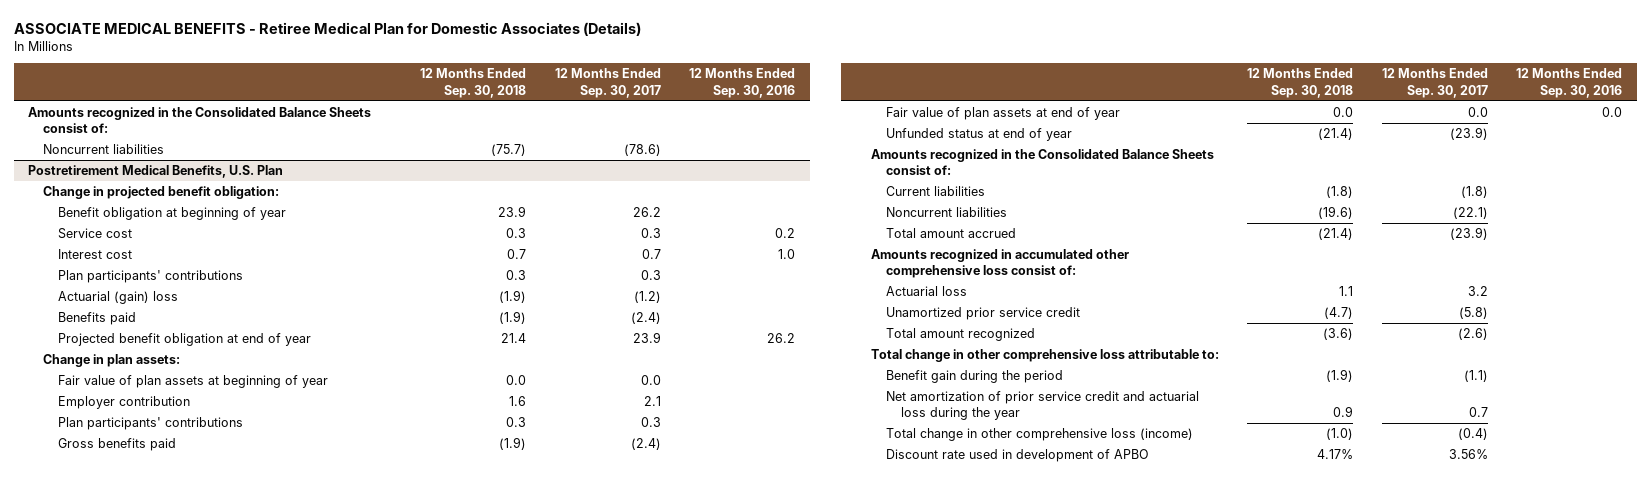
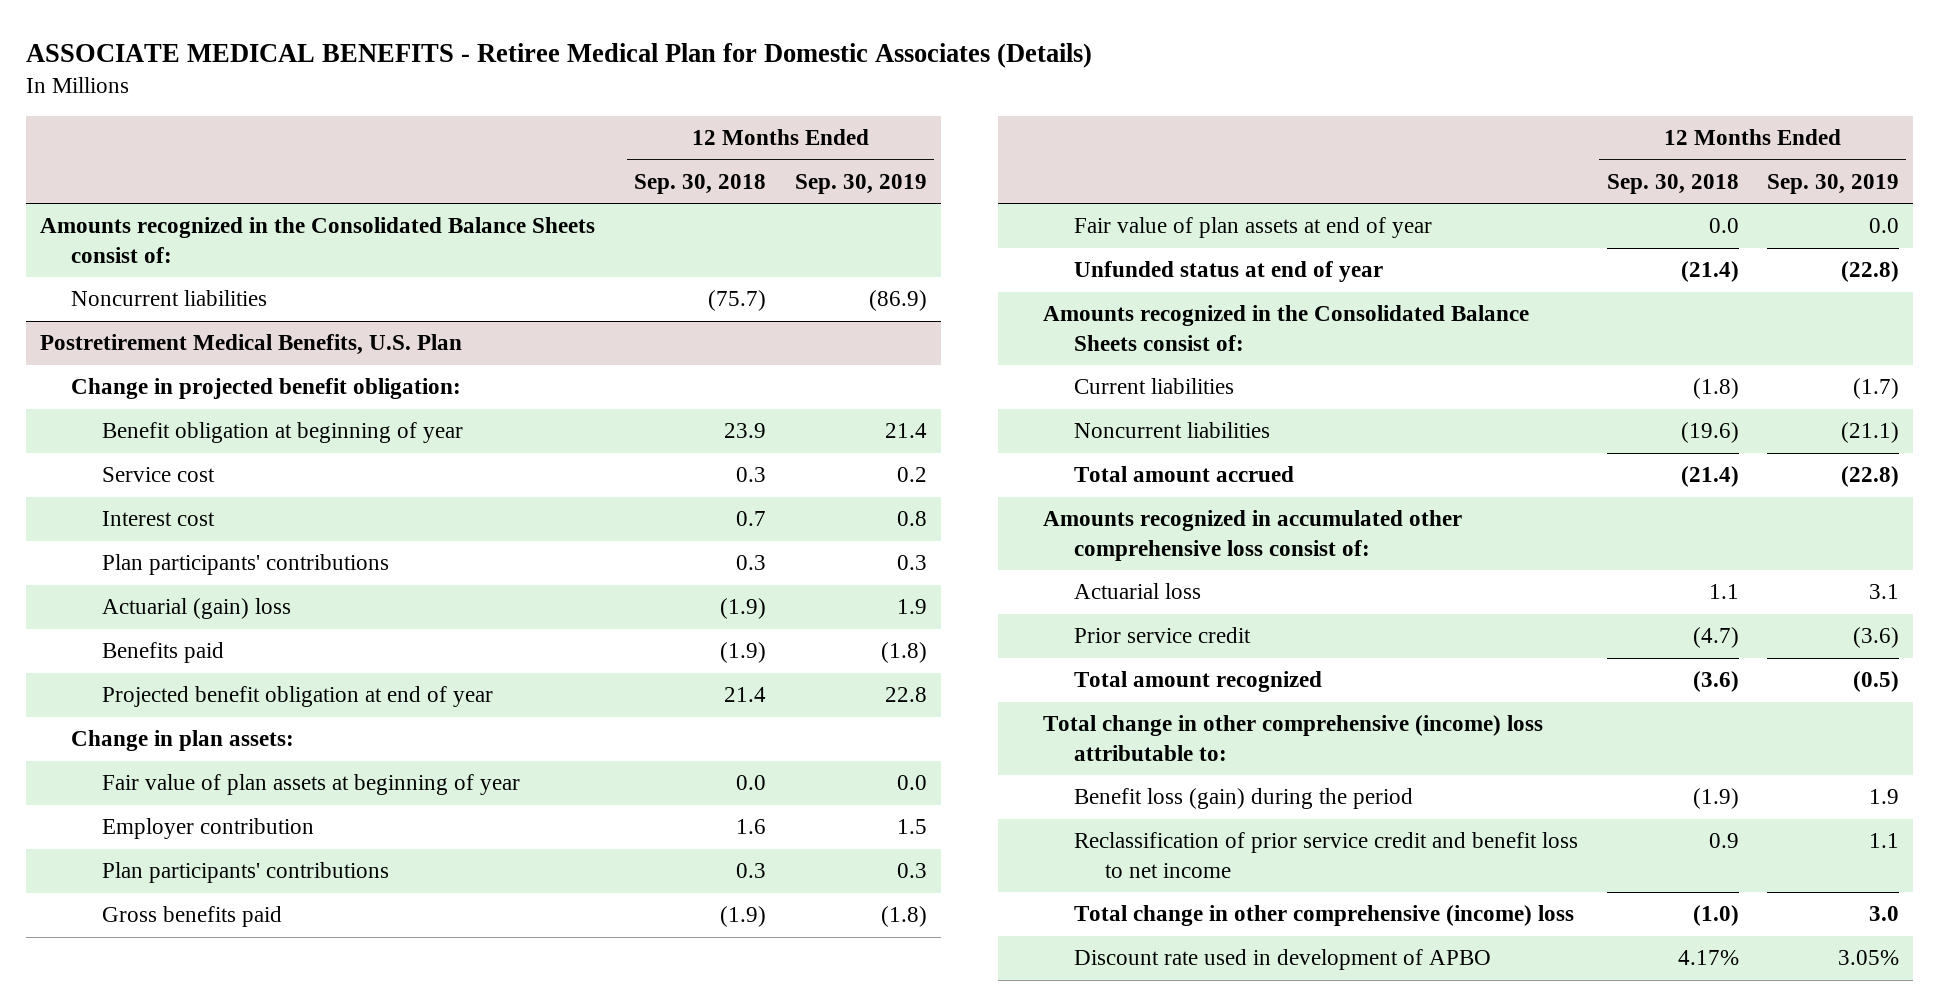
- | 12 Months Ended Sep. 30, 2018 | 12 Months Ended Sep. 30, 2017 | 12 Months Ended Sep. 30, 2016
+ | 12 Months Ended Sep. 30, 2018 | 12 Months Ended Sep. 30, 2019
@ Postretirement Medical Benefits, U.S. Plan
- Unamortized prior service credit | (4.7) | (5.8) |
+ Prior service credit | (4.7) | (3.6)
- Total change in other comprehensive loss attributable to:
- Benefit gain during the period | (1.9) | (1.1) |
- Net amortization of prior service credit and actuarial loss during the year | 0.9 | 0.7 |
- Total change in other comprehensive loss (income) | (1.0) | (0.4) |
+ Total change in other comprehensive (income) loss attributable to:
+ Benefit loss (gain) during the period | (1.9) | 1.9
+ Reclassification of prior service credit and benefit loss to net income | 0.9 | 1.1
+ Total change in other comprehensive (income) loss | (1.0) | 3.0

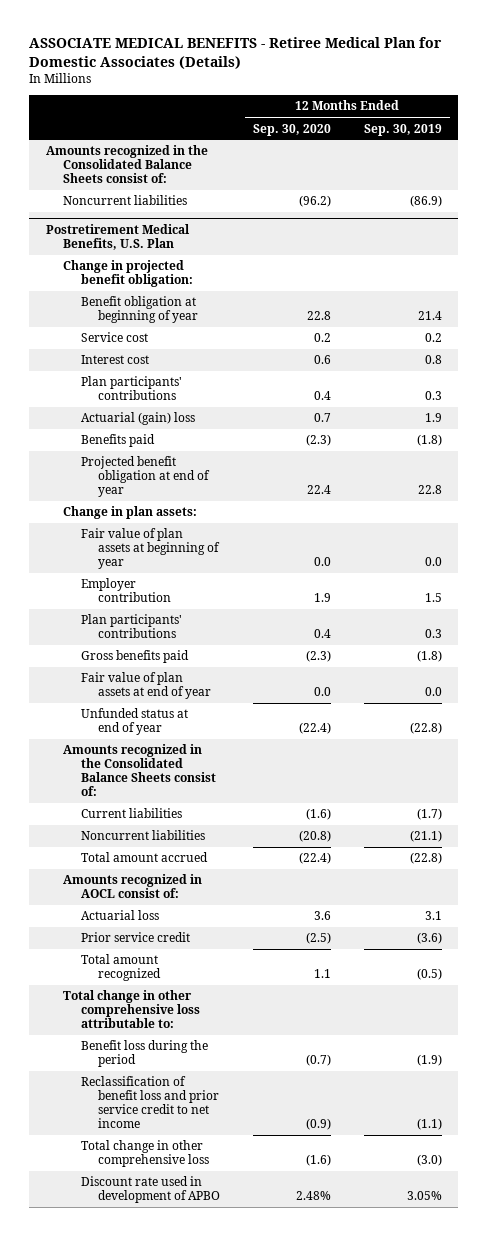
- | 12 Months Ended Sep. 30, 2018 | 12 Months Ended Sep. 30, 2019
+ | 12 Months Ended Sep. 30, 2020 | 12 Months Ended Sep. 30, 2019
@ Postretirement Medical Benefits, U.S. Plan
- Amounts recognized in accumulated other comprehensive loss consist of:
+ Amounts recognized in AOCL consist of:
- Total change in other comprehensive (income) loss attributable to:
- Benefit loss (gain) during the period | (1.9) | 1.9
- Reclassification of prior service credit and benefit loss to net income | 0.9 | 1.1
- Total change in other comprehensive (income) loss | (1.0) | 3.0
+ Total change in other comprehensive loss attributable to:
+ Benefit loss during the period | (0.7) | (1.9)
+ Reclassification of benefit loss and prior service credit to net income | (0.9) | (1.1)
+ Total change in other comprehensive loss | (1.6) | (3.0)

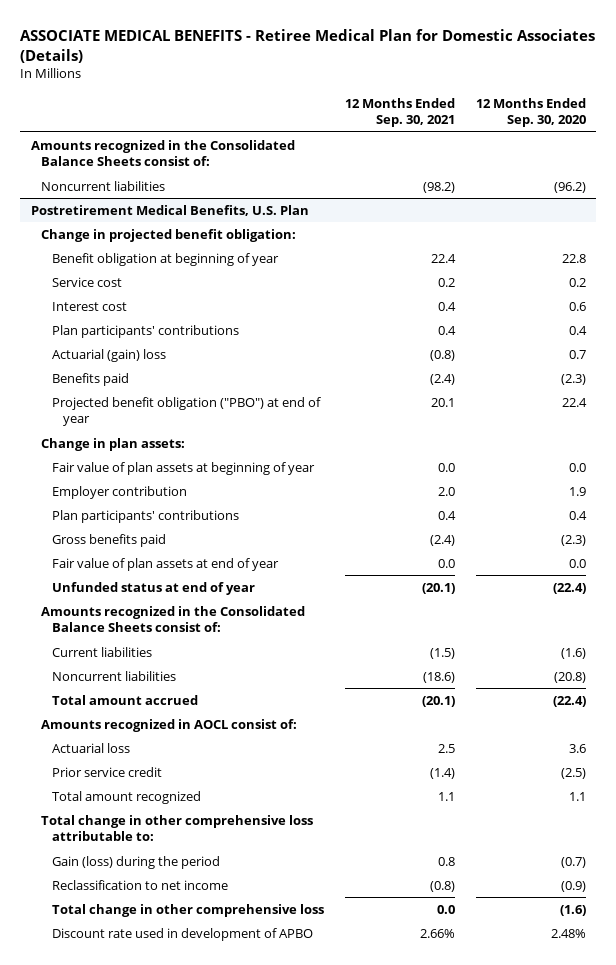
- | 12 Months Ended Sep. 30, 2020 | 12 Months Ended Sep. 30, 2019
+ | 12 Months Ended Sep. 30, 2021 | 12 Months Ended Sep. 30, 2020
@ Postretirement Medical Benefits, U.S. Plan
- Projected benefit obligation at end of year | 22.4 | 22.8
+ Projected benefit obligation ("PBO") at end of year | 20.1 | 22.4
- Benefit loss during the period | (0.7) | (1.9)
- Reclassification of benefit loss and prior service credit to net income | (0.9) | (1.1)
+ Gain (loss) during the period | 0.8 | (0.7)
+ Reclassification to net income | (0.8) | (0.9)

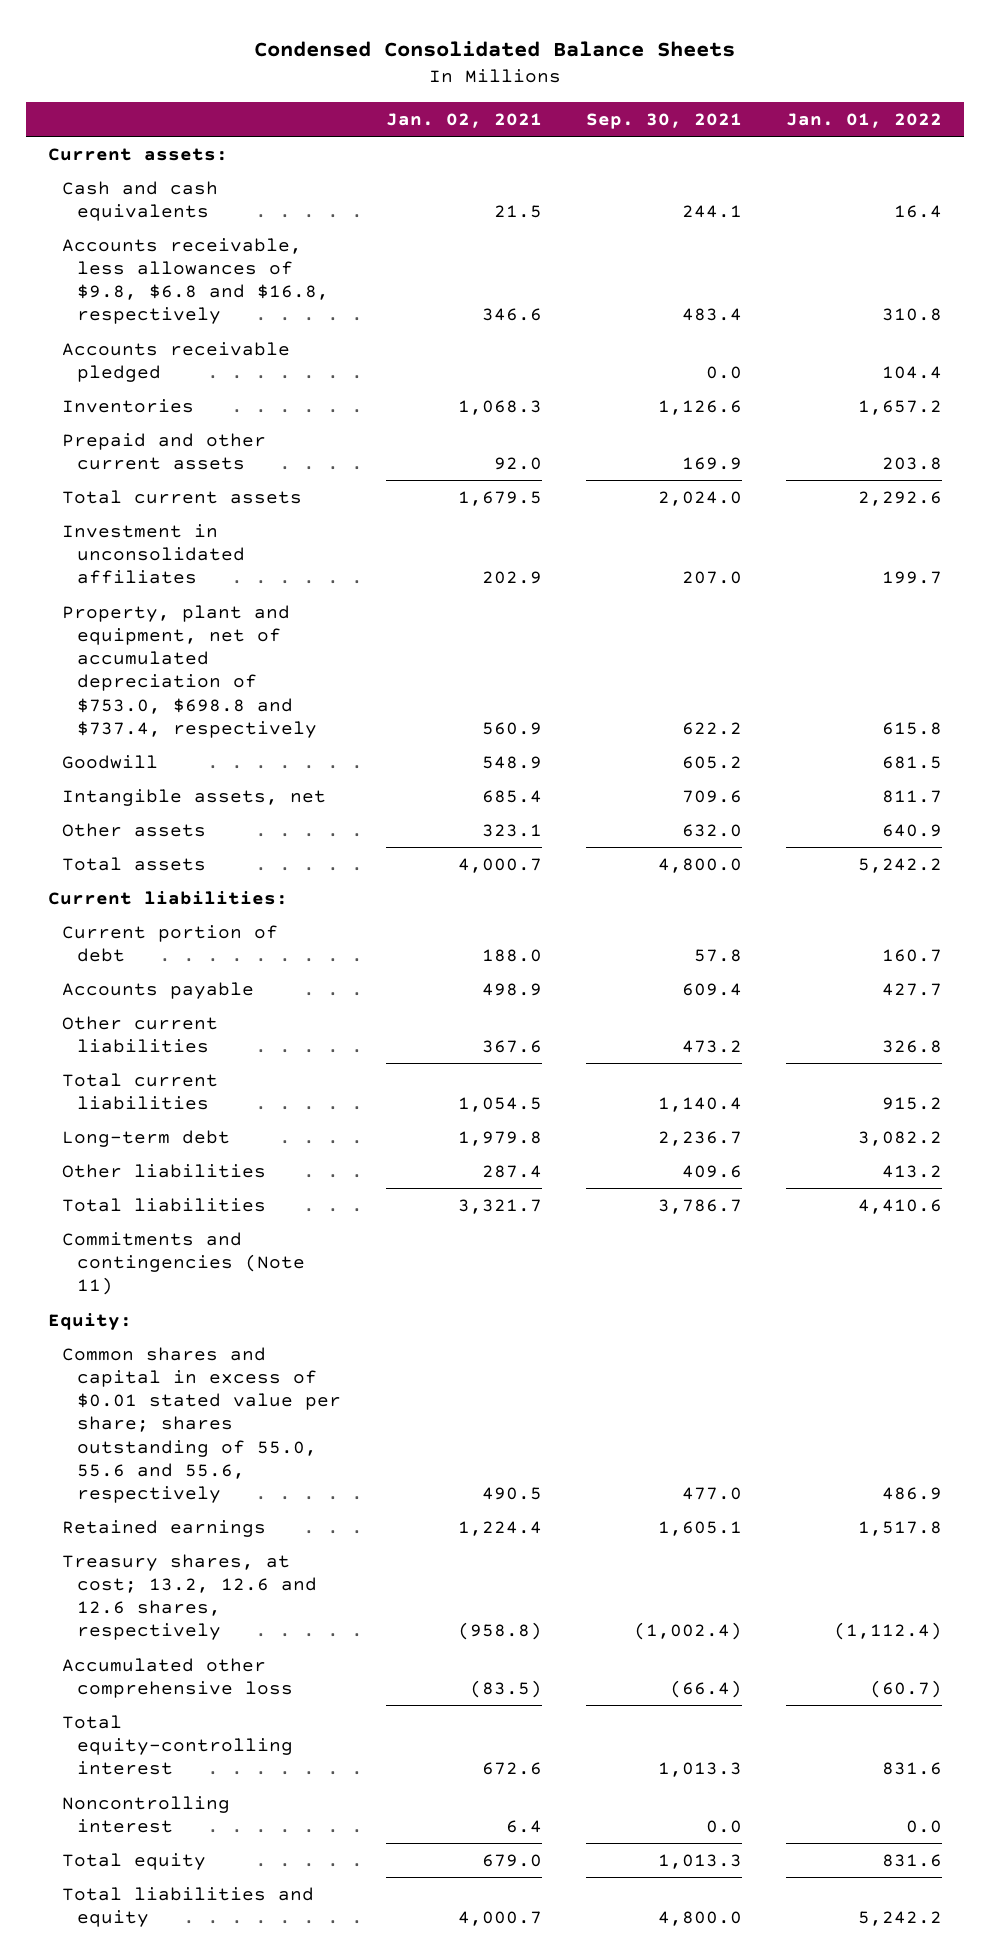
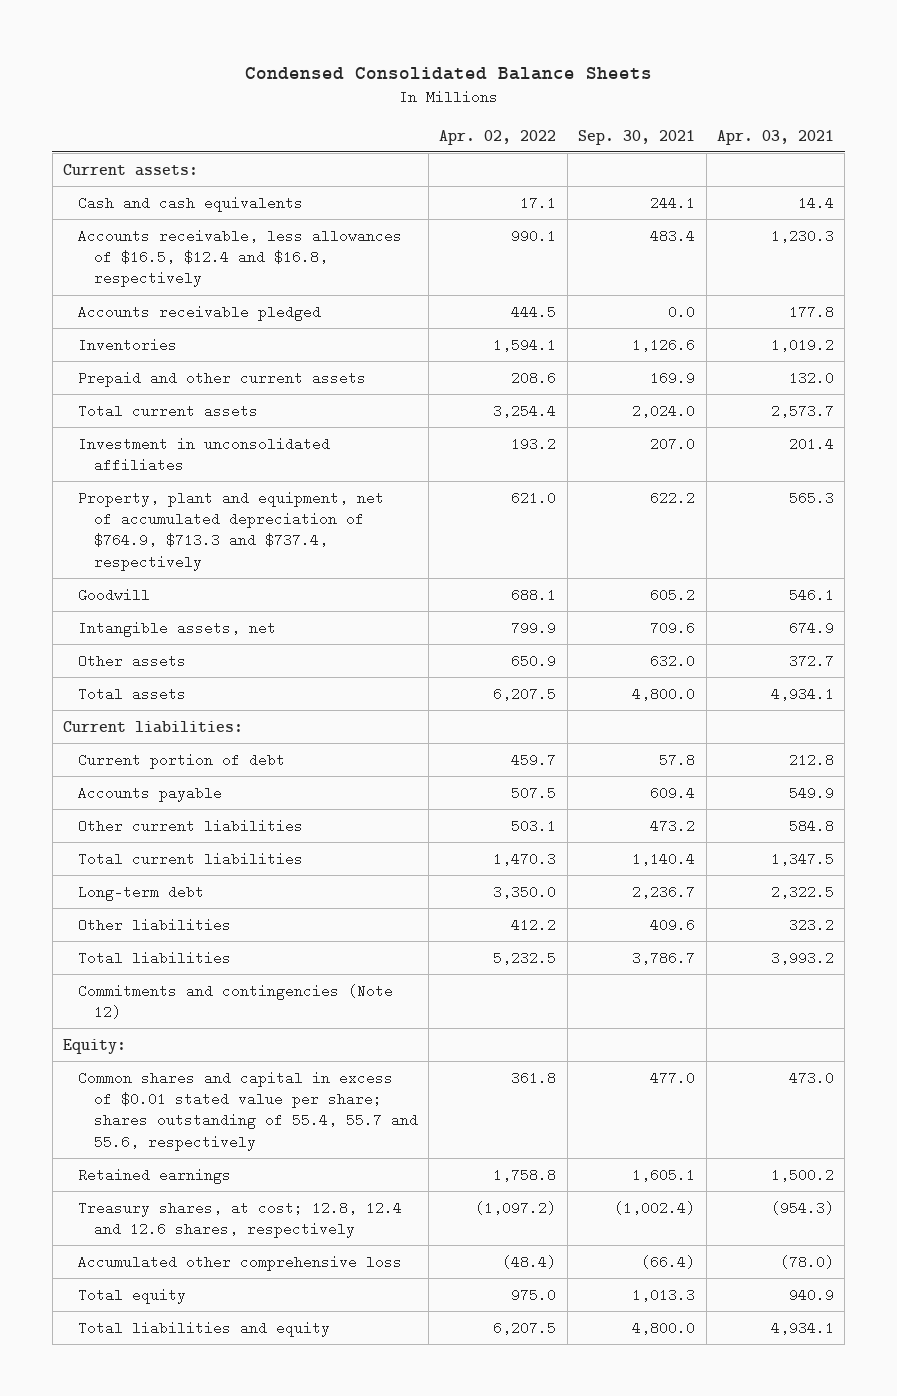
- | Jan. 02, 2021 | Sep. 30, 2021 | Jan. 01, 2022
+ | Apr. 02, 2022 | Sep. 30, 2021 | Apr. 03, 2021
- Accounts receivable, less allowances of $9.8, $6.8 and $16.8, respectively | 346.6 | 483.4 | 310.8
+ Accounts receivable, less allowances of $16.5, $12.4 and $16.8, respectively | 990.1 | 483.4 | 1,230.3
- Property, plant and equipment, net of accumulated depreciation of $753.0, $698.8 and $737.4, respectively | 560.9 | 622.2 | 615.8
+ Property, plant and equipment, net of accumulated depreciation of $764.9, $713.3 and $737.4, respectively | 621.0 | 622.2 | 565.3
- Commitments and contingencies (Note 11)
+ Commitments and contingencies (Note 12)
- Common shares and capital in excess of $0.01 stated value per share; shares outstanding of 55.0, 55.6 and 55.6, respectively | 490.5 | 477.0 | 486.9
+ Common shares and capital in excess of $0.01 stated value per share; shares outstanding of 55.4, 55.7 and 55.6, respectively | 361.8 | 477.0 | 473.0
- Treasury shares, at cost; 13.2, 12.6 and 12.6 shares, respectively | (958.8) | (1,002.4) | (1,112.4)
+ Treasury shares, at cost; 12.8, 12.4 and 12.6 shares, respectively | (1,097.2) | (1,002.4) | (954.3)
- Total equity-controlling interest | 672.6 | 1,013.3 | 831.6
- Noncontrolling interest | 6.4 | 0.0 | 0.0

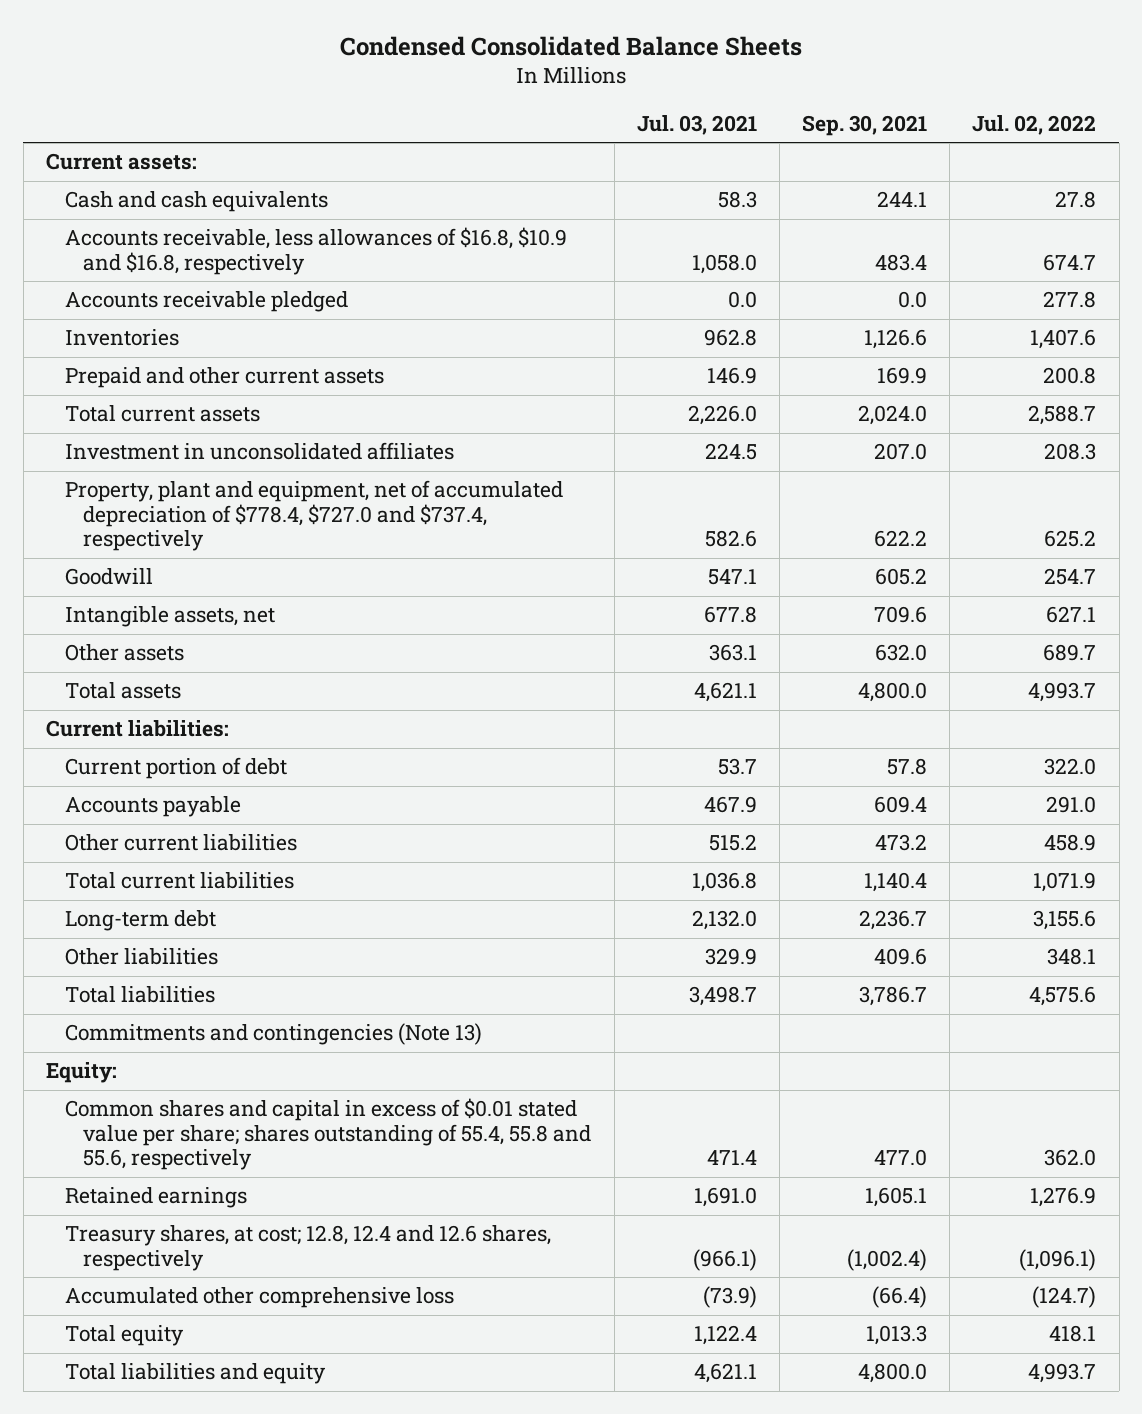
- | Apr. 02, 2022 | Sep. 30, 2021 | Apr. 03, 2021
+ | Jul. 03, 2021 | Sep. 30, 2021 | Jul. 02, 2022
- Accounts receivable, less allowances of $16.5, $12.4 and $16.8, respectively | 990.1 | 483.4 | 1,230.3
+ Accounts receivable, less allowances of $16.8, $10.9 and $16.8, respectively | 1,058.0 | 483.4 | 674.7
- Property, plant and equipment, net of accumulated depreciation of $764.9, $713.3 and $737.4, respectively | 621.0 | 622.2 | 565.3
+ Property, plant and equipment, net of accumulated depreciation of $778.4, $727.0 and $737.4, respectively | 582.6 | 622.2 | 625.2
- Commitments and contingencies (Note 12)
+ Commitments and contingencies (Note 13)
- Common shares and capital in excess of $0.01 stated value per share; shares outstanding of 55.4, 55.7 and 55.6, respectively | 361.8 | 477.0 | 473.0
+ Common shares and capital in excess of $0.01 stated value per share; shares outstanding of 55.4, 55.8 and 55.6, respectively | 471.4 | 477.0 | 362.0

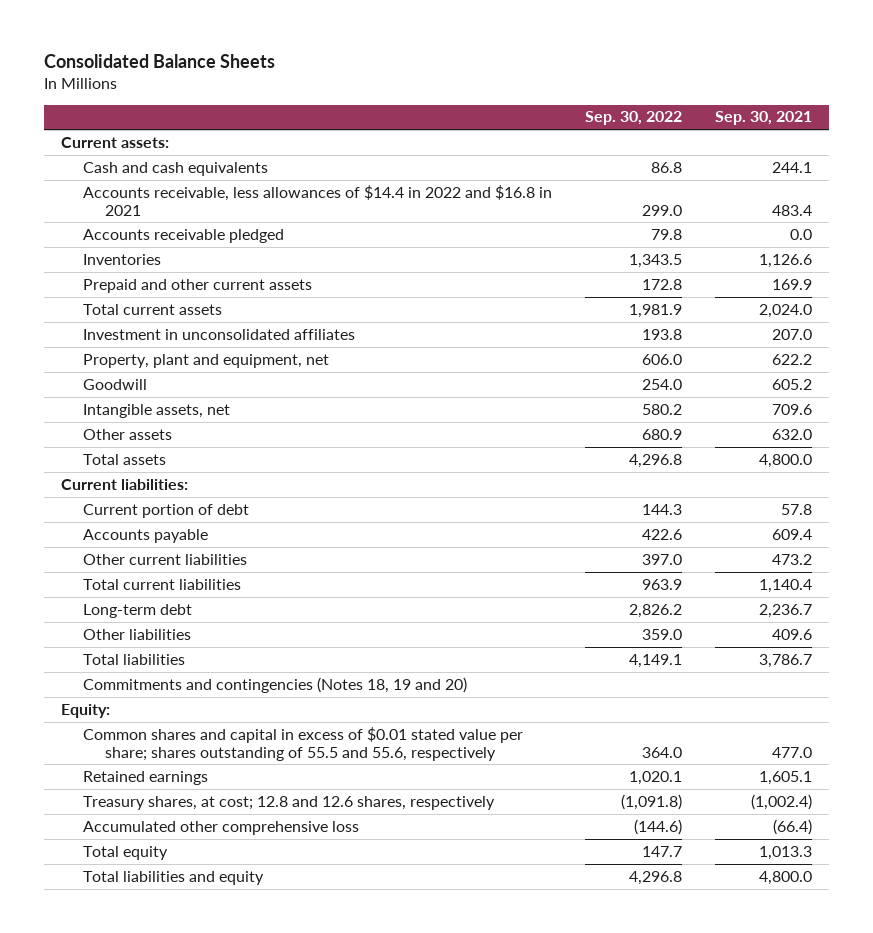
- Condensed Consolidated Balance Sheets
+ Consolidated Balance Sheets
- | Jul. 03, 2021 | Sep. 30, 2021 | Jul. 02, 2022
+ | Sep. 30, 2022 | Sep. 30, 2021
- Accounts receivable, less allowances of $16.8, $10.9 and $16.8, respectively | 1,058.0 | 483.4 | 674.7
+ Accounts receivable, less allowances of $14.4 in 2022 and $16.8 in 2021 | 299.0 | 483.4
- Property, plant and equipment, net of accumulated depreciation of $778.4, $727.0 and $737.4, respectively | 582.6 | 622.2 | 625.2
+ Property, plant and equipment, net | 606.0 | 622.2
- Commitments and contingencies (Note 13)
+ Commitments and contingencies (Notes 18, 19 and 20)
- Common shares and capital in excess of $0.01 stated value per share; shares outstanding of 55.4, 55.8 and 55.6, respectively | 471.4 | 477.0 | 362.0
+ Common shares and capital in excess of $0.01 stated value per share; shares outstanding of 55.5 and 55.6, respectively | 364.0 | 477.0
- Treasury shares, at cost; 12.8, 12.4 and 12.6 shares, respectively | (966.1) | (1,002.4) | (1,096.1)
+ Treasury shares, at cost; 12.8 and 12.6 shares, respectively | (1,091.8) | (1,002.4)

